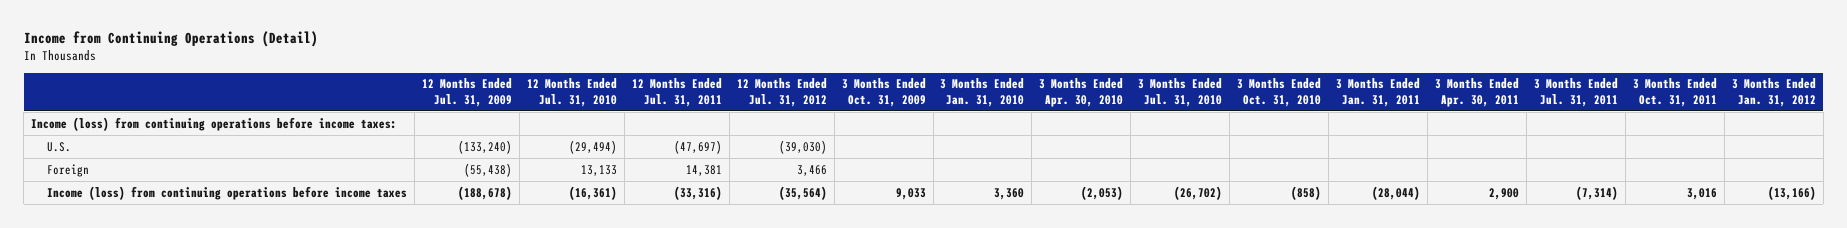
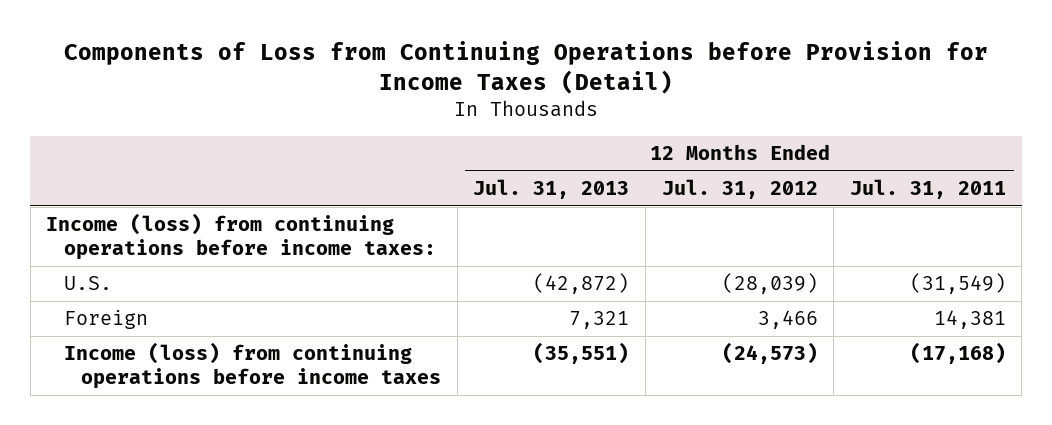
- Income from Continuing Operations (Detail)
+ Components of Loss from Continuing Operations before Provision for Income Taxes (Detail)
- | 12 Months Ended Jul. 31, 2009 | 12 Months Ended Jul. 31, 2010 | 12 Months Ended Jul. 31, 2011 | 12 Months Ended Jul. 31, 2012 | 3 Months Ended Oct. 31, 2009 | 3 Months Ended Jan. 31, 2010 | 3 Months Ended Apr. 30, 2010 | 3 Months Ended Jul. 31, 2010 | 3 Months Ended Oct. 31, 2010 | 3 Months Ended Jan. 31, 2011 | 3 Months Ended Apr. 30, 2011 | 3 Months Ended Jul. 31, 2011 | 3 Months Ended Oct. 31, 2011 | 3 Months Ended Jan. 31, 2012
+ | 12 Months Ended Jul. 31, 2013 | 12 Months Ended Jul. 31, 2012 | 12 Months Ended Jul. 31, 2011
- U.S. | (133,240) | (29,494) | (47,697) | (39,030) | | | | | | | | | |
+ U.S. | (42,872) | (28,039) | (31,549)
- Income (loss) from continuing operations before income taxes | (188,678) | (16,361) | (33,316) | (35,564) | 9,033 | 3,360 | (2,053) | (26,702) | (858) | (28,044) | 2,900 | (7,314) | 3,016 | (13,166)
+ Income (loss) from continuing operations before income taxes | (35,551) | (24,573) | (17,168)

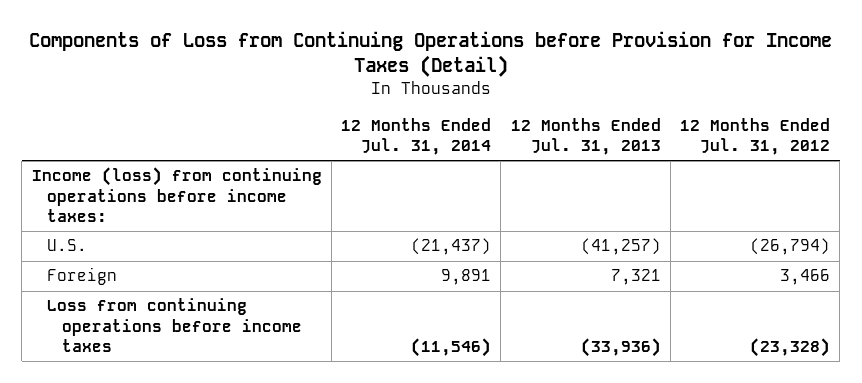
- | 12 Months Ended Jul. 31, 2013 | 12 Months Ended Jul. 31, 2012 | 12 Months Ended Jul. 31, 2011
+ | 12 Months Ended Jul. 31, 2014 | 12 Months Ended Jul. 31, 2013 | 12 Months Ended Jul. 31, 2012
- U.S. | (42,872) | (28,039) | (31,549)
+ U.S. | (21,437) | (41,257) | (26,794)
- Income (loss) from continuing operations before income taxes | (35,551) | (24,573) | (17,168)
+ Loss from continuing operations before income taxes | (11,546) | (33,936) | (23,328)

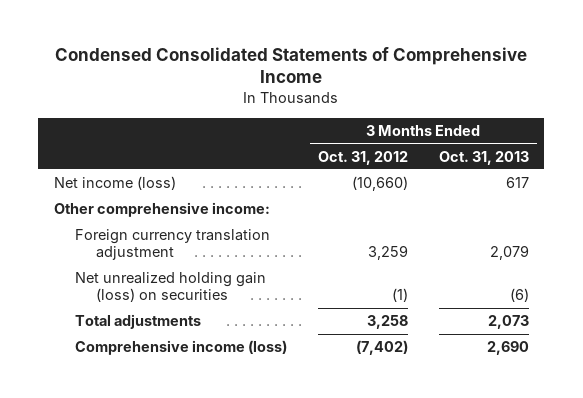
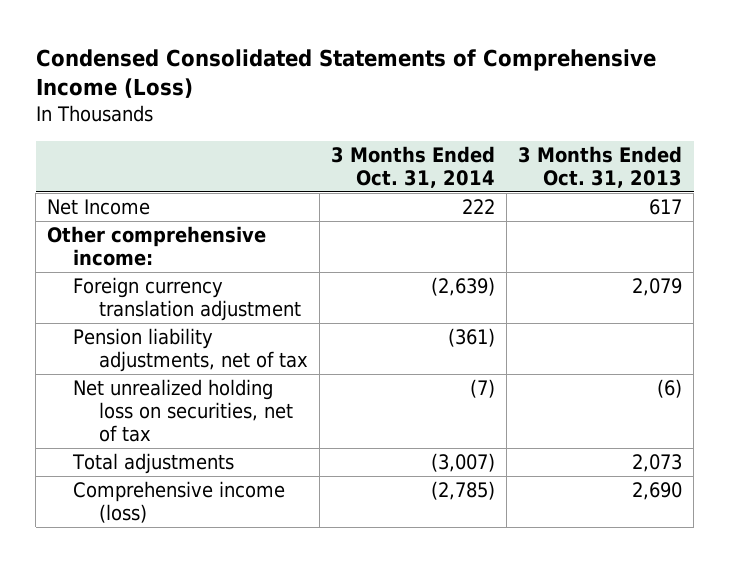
- Condensed Consolidated Statements of Comprehensive Income
+ Condensed Consolidated Statements of Comprehensive Income (Loss)
- | 3 Months Ended Oct. 31, 2012 | 3 Months Ended Oct. 31, 2013
+ | 3 Months Ended Oct. 31, 2014 | 3 Months Ended Oct. 31, 2013
- Net income (loss) | (10,660) | 617
+ Net Income | 222 | 617
- Net unrealized holding gain (loss) on securities | (1) | (6)
+ Pension liability adjustments, net of tax | (361) |
+ Net unrealized holding loss on securities, net of tax | (7) | (6)

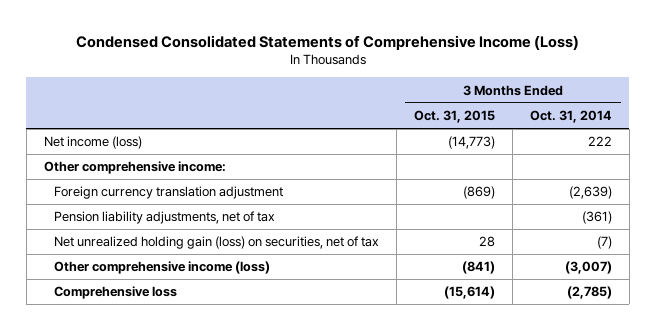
- | 3 Months Ended Oct. 31, 2014 | 3 Months Ended Oct. 31, 2013
+ | 3 Months Ended Oct. 31, 2015 | 3 Months Ended Oct. 31, 2014
- Net Income | 222 | 617
+ Net income (loss) | (14,773) | 222
- Net unrealized holding loss on securities, net of tax | (7) | (6)
- Total adjustments | (3,007) | 2,073
- Comprehensive income (loss) | (2,785) | 2,690
+ Net unrealized holding gain (loss) on securities, net of tax | 28 | (7)
+ Other comprehensive income (loss) | (841) | (3,007)
+ Comprehensive loss | (15,614) | (2,785)

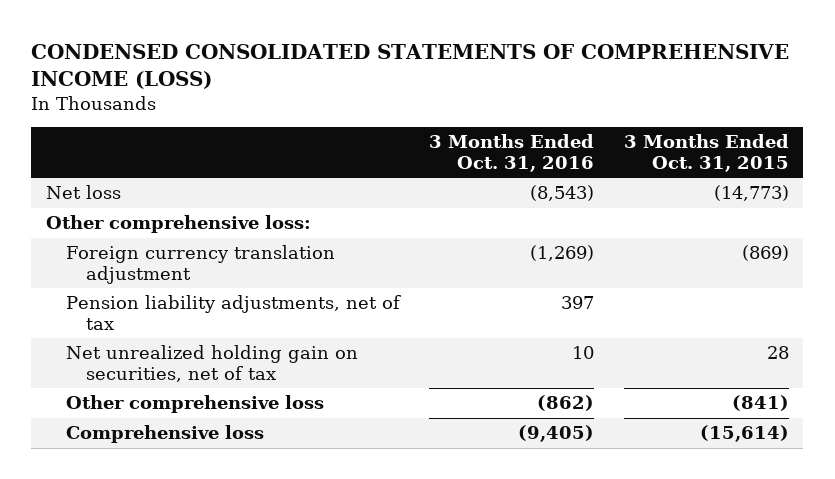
- Condensed Consolidated Statements of Comprehensive Income (Loss)
+ CONDENSED CONSOLIDATED STATEMENTS OF COMPREHENSIVE INCOME (LOSS)
- | 3 Months Ended Oct. 31, 2015 | 3 Months Ended Oct. 31, 2014
+ | 3 Months Ended Oct. 31, 2016 | 3 Months Ended Oct. 31, 2015
- Net income (loss) | (14,773) | 222
- Other comprehensive income:
+ Net loss | (8,543) | (14,773)
+ Other comprehensive loss:
- Net unrealized holding gain (loss) on securities, net of tax | 28 | (7)
- Other comprehensive income (loss) | (841) | (3,007)
+ Net unrealized holding gain on securities, net of tax | 10 | 28
+ Other comprehensive loss | (862) | (841)

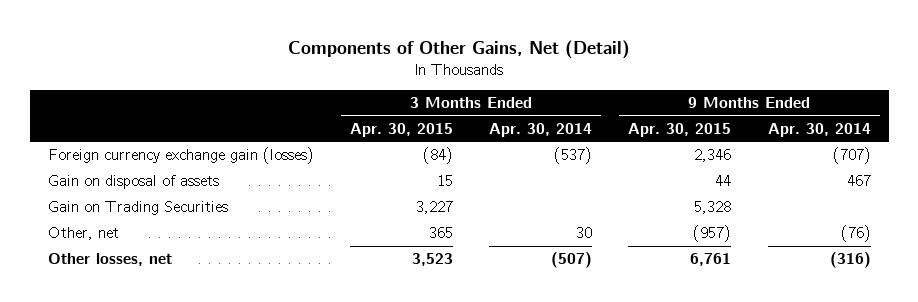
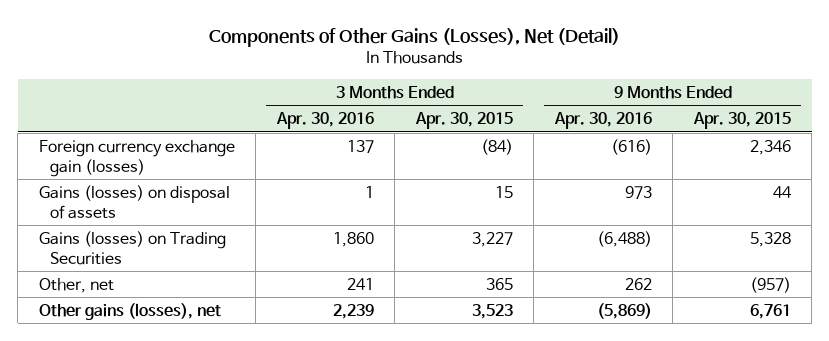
- Components of Other Gains, Net (Detail)
+ Components of Other Gains (Losses), Net (Detail)
- | 3 Months Ended Apr. 30, 2015 | 3 Months Ended Apr. 30, 2014 | 9 Months Ended Apr. 30, 2015 | 9 Months Ended Apr. 30, 2014
+ | 3 Months Ended Apr. 30, 2016 | 3 Months Ended Apr. 30, 2015 | 9 Months Ended Apr. 30, 2016 | 9 Months Ended Apr. 30, 2015
- Gain on disposal of assets | 15 | | 44 | 467
- Gain on Trading Securities | 3,227 | | 5,328 |
+ Gains (losses) on disposal of assets | 1 | 15 | 973 | 44
+ Gains (losses) on Trading Securities | 1,860 | 3,227 | (6,488) | 5,328
- Other losses, net | 3,523 | (507) | 6,761 | (316)
+ Other gains (losses), net | 2,239 | 3,523 | (5,869) | 6,761

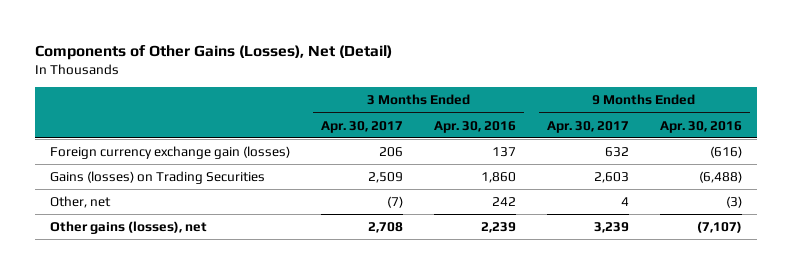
- | 3 Months Ended Apr. 30, 2016 | 3 Months Ended Apr. 30, 2015 | 9 Months Ended Apr. 30, 2016 | 9 Months Ended Apr. 30, 2015
+ | 3 Months Ended Apr. 30, 2017 | 3 Months Ended Apr. 30, 2016 | 9 Months Ended Apr. 30, 2017 | 9 Months Ended Apr. 30, 2016
- Gains (losses) on disposal of assets | 1 | 15 | 973 | 44
- Other, net | 241 | 365 | 262 | (957)
- Other gains (losses), net | 2,239 | 3,523 | (5,869) | 6,761
+ Other, net | (7) | 242 | 4 | (3)
+ Other gains (losses), net | 2,708 | 2,239 | 3,239 | (7,107)

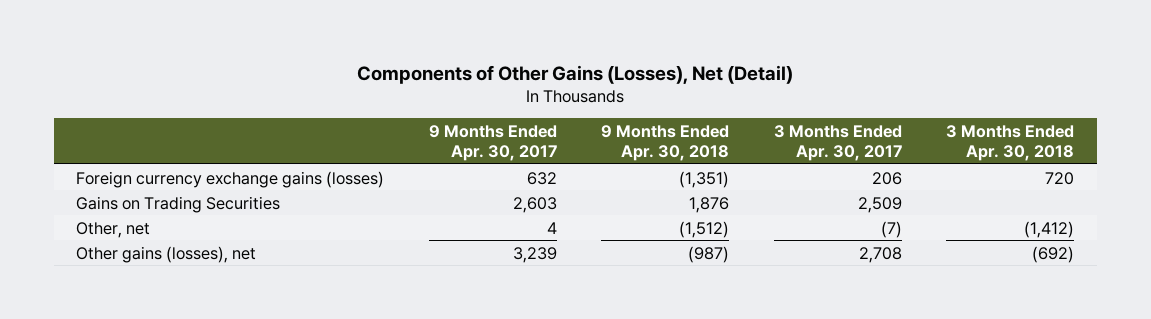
- | 3 Months Ended Apr. 30, 2017 | 3 Months Ended Apr. 30, 2016 | 9 Months Ended Apr. 30, 2017 | 9 Months Ended Apr. 30, 2016
+ | 9 Months Ended Apr. 30, 2017 | 9 Months Ended Apr. 30, 2018 | 3 Months Ended Apr. 30, 2017 | 3 Months Ended Apr. 30, 2018
- Foreign currency exchange gain (losses) | 206 | 137 | 632 | (616)
- Gains (losses) on Trading Securities | 2,509 | 1,860 | 2,603 | (6,488)
+ Foreign currency exchange gains (losses) | 632 | (1,351) | 206 | 720
+ Gains on Trading Securities | 2,603 | 1,876 | 2,509 |

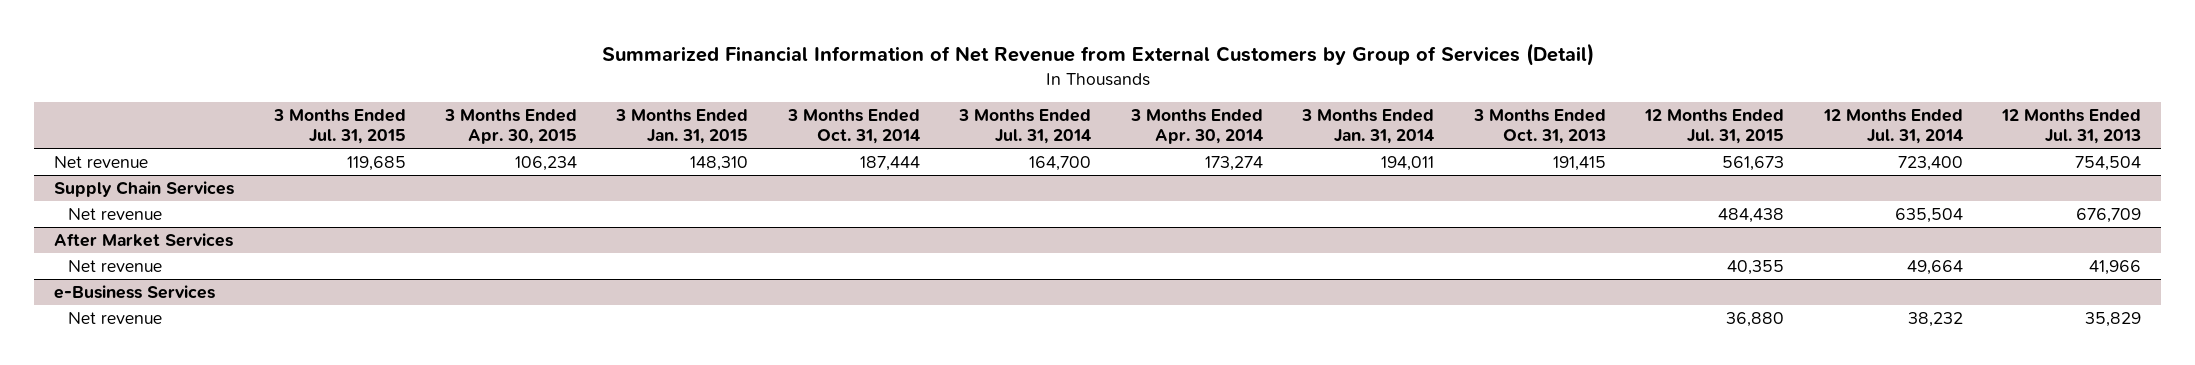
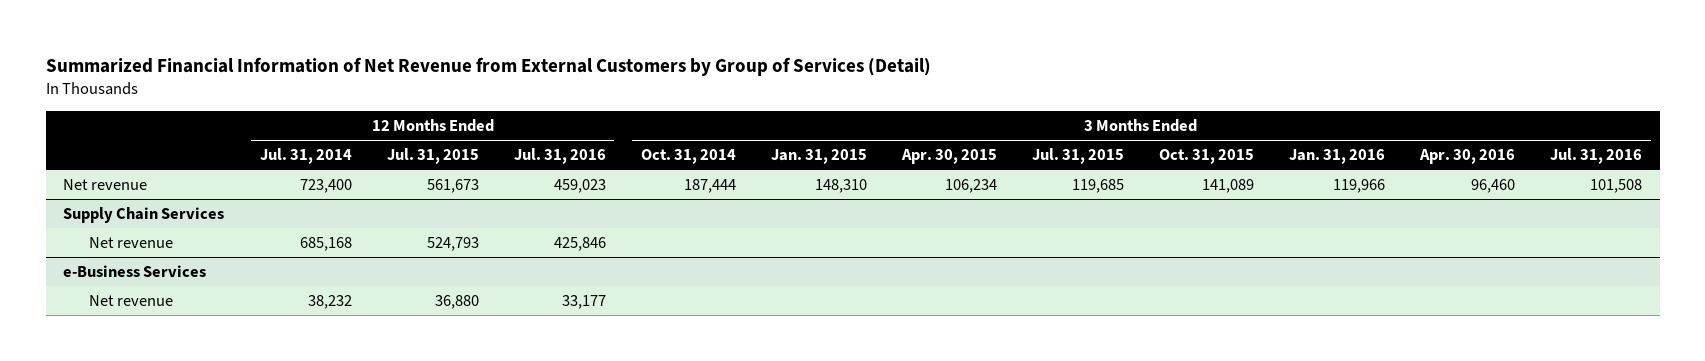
- | 3 Months Ended Jul. 31, 2015 | 3 Months Ended Apr. 30, 2015 | 3 Months Ended Jan. 31, 2015 | 3 Months Ended Oct. 31, 2014 | 3 Months Ended Jul. 31, 2014 | 3 Months Ended Apr. 30, 2014 | 3 Months Ended Jan. 31, 2014 | 3 Months Ended Oct. 31, 2013 | 12 Months Ended Jul. 31, 2015 | 12 Months Ended Jul. 31, 2014 | 12 Months Ended Jul. 31, 2013
+ | 12 Months Ended Jul. 31, 2014 | 12 Months Ended Jul. 31, 2015 | 12 Months Ended Jul. 31, 2016 | 3 Months Ended Oct. 31, 2014 | 3 Months Ended Jan. 31, 2015 | 3 Months Ended Apr. 30, 2015 | 3 Months Ended Jul. 31, 2015 | 3 Months Ended Oct. 31, 2015 | 3 Months Ended Jan. 31, 2016 | 3 Months Ended Apr. 30, 2016 | 3 Months Ended Jul. 31, 2016
@ Supply Chain Services
- Net revenue | | | | | | | | | 484,438 | 635,504 | 676,709
- After Market Services
- Net revenue | | | | | | | | | 40,355 | 49,664 | 41,966
@ Supply Chain Services
+ Net revenue | 685,168 | 524,793 | 425,846 | | | | | | | |

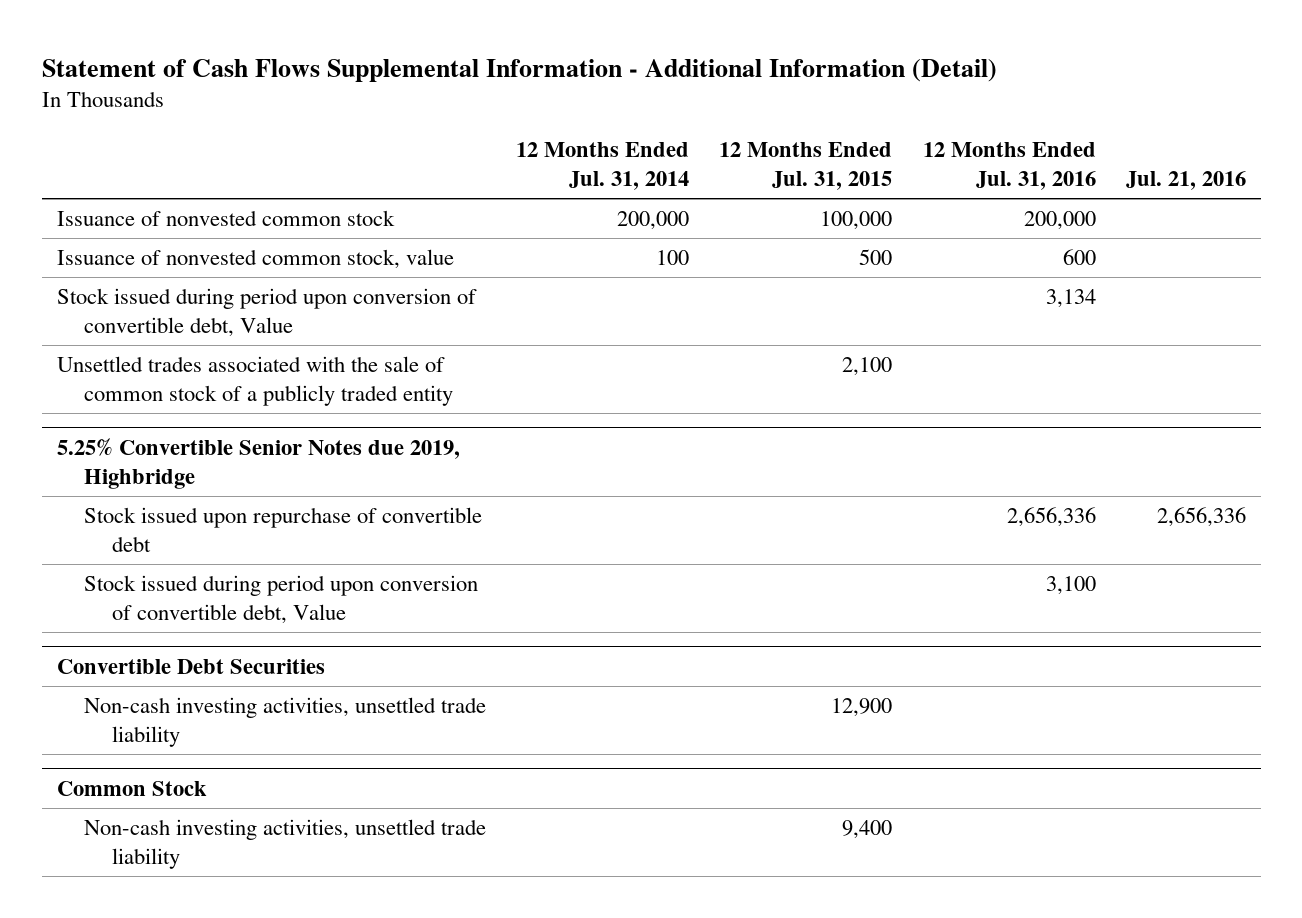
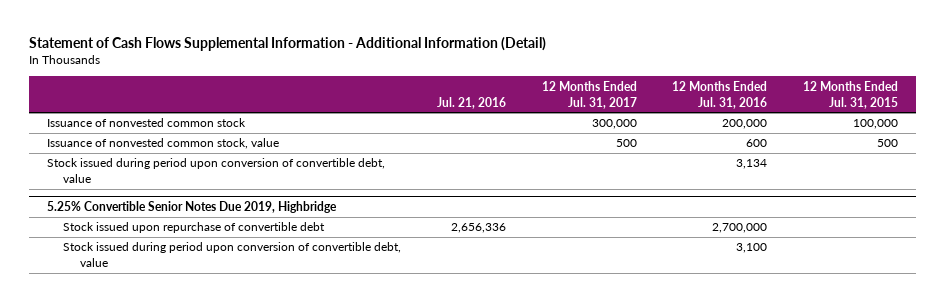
- | 12 Months Ended Jul. 31, 2014 | 12 Months Ended Jul. 31, 2015 | 12 Months Ended Jul. 31, 2016 | Jul. 21, 2016
+ | Jul. 21, 2016 | 12 Months Ended Jul. 31, 2017 | 12 Months Ended Jul. 31, 2016 | 12 Months Ended Jul. 31, 2015
- Stock issued during period upon conversion of convertible debt, Value | | | 3,134 |
- Unsettled trades associated with the sale of common stock of a publicly traded entity | | 2,100 | |
- 5.25% Convertible Senior Notes due 2019, Highbridge
- Stock issued upon repurchase of convertible debt | | | 2,656,336 | 2,656,336
- Stock issued during period upon conversion of convertible debt, Value | | | 3,100 |
- Convertible Debt Securities
- Non-cash investing activities, unsettled trade liability | | 12,900 | |
- Common Stock
- Non-cash investing activities, unsettled trade liability | | 9,400 | |
+ Stock issued during period upon conversion of convertible debt, value | | | 3,134 |
+ 5.25% Convertible Senior Notes Due 2019, Highbridge
+ Stock issued upon repurchase of convertible debt | 2,656,336 | | 2,700,000 |
+ Stock issued during period upon conversion of convertible debt, value | | | 3,100 |

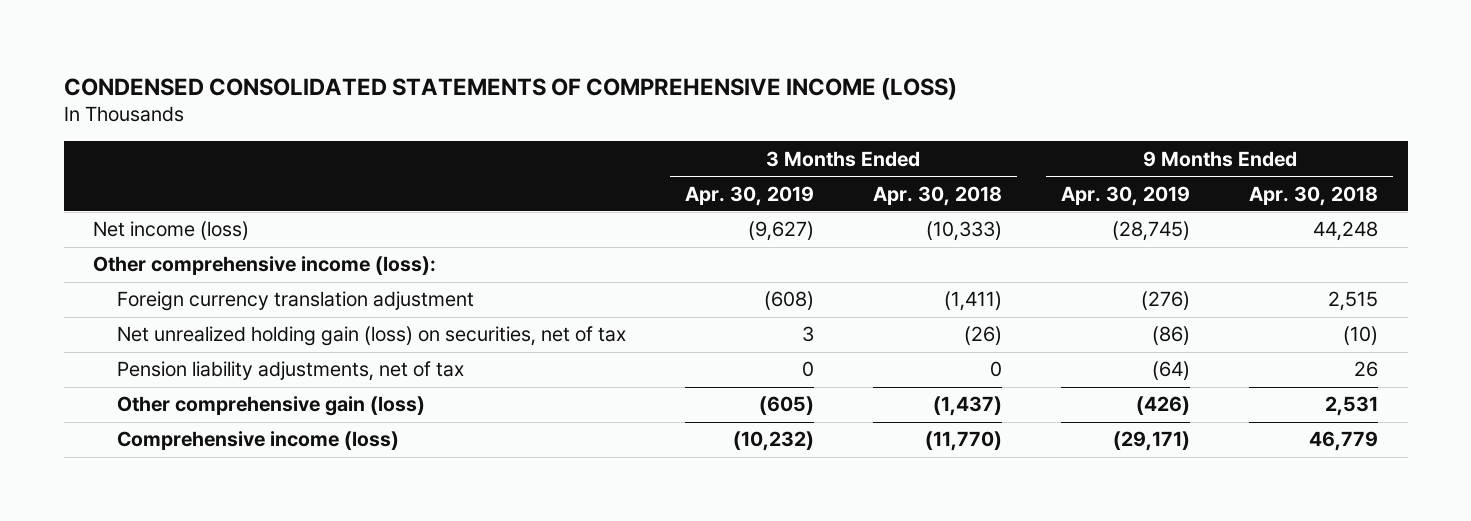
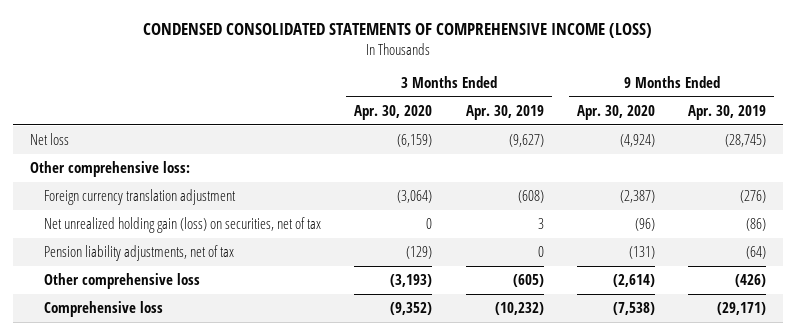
- | 3 Months Ended Apr. 30, 2019 | 3 Months Ended Apr. 30, 2018 | 9 Months Ended Apr. 30, 2019 | 9 Months Ended Apr. 30, 2018
+ | 3 Months Ended Apr. 30, 2020 | 3 Months Ended Apr. 30, 2019 | 9 Months Ended Apr. 30, 2020 | 9 Months Ended Apr. 30, 2019
- Net income (loss) | (9,627) | (10,333) | (28,745) | 44,248
- Other comprehensive income (loss):
+ Net loss | (6,159) | (9,627) | (4,924) | (28,745)
+ Other comprehensive loss:
- Other comprehensive gain (loss) | (605) | (1,437) | (426) | 2,531
- Comprehensive income (loss) | (10,232) | (11,770) | (29,171) | 46,779
+ Other comprehensive loss | (3,193) | (605) | (2,614) | (426)
+ Comprehensive loss | (9,352) | (10,232) | (7,538) | (29,171)

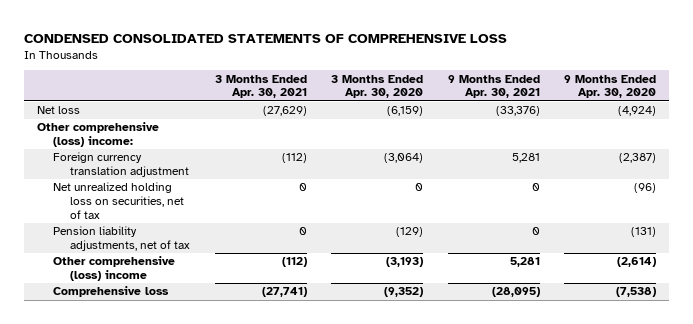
- CONDENSED CONSOLIDATED STATEMENTS OF COMPREHENSIVE INCOME (LOSS)
+ CONDENSED CONSOLIDATED STATEMENTS OF COMPREHENSIVE LOSS
- | 3 Months Ended Apr. 30, 2020 | 3 Months Ended Apr. 30, 2019 | 9 Months Ended Apr. 30, 2020 | 9 Months Ended Apr. 30, 2019
+ | 3 Months Ended Apr. 30, 2021 | 3 Months Ended Apr. 30, 2020 | 9 Months Ended Apr. 30, 2021 | 9 Months Ended Apr. 30, 2020
- Other comprehensive loss:
+ Other comprehensive (loss) income:
- Net unrealized holding gain (loss) on securities, net of tax | 0 | 3 | (96) | (86)
+ Net unrealized holding loss on securities, net of tax | 0 | 0 | 0 | (96)
- Other comprehensive loss | (3,193) | (605) | (2,614) | (426)
+ Other comprehensive (loss) income | (112) | (3,193) | 5,281 | (2,614)

